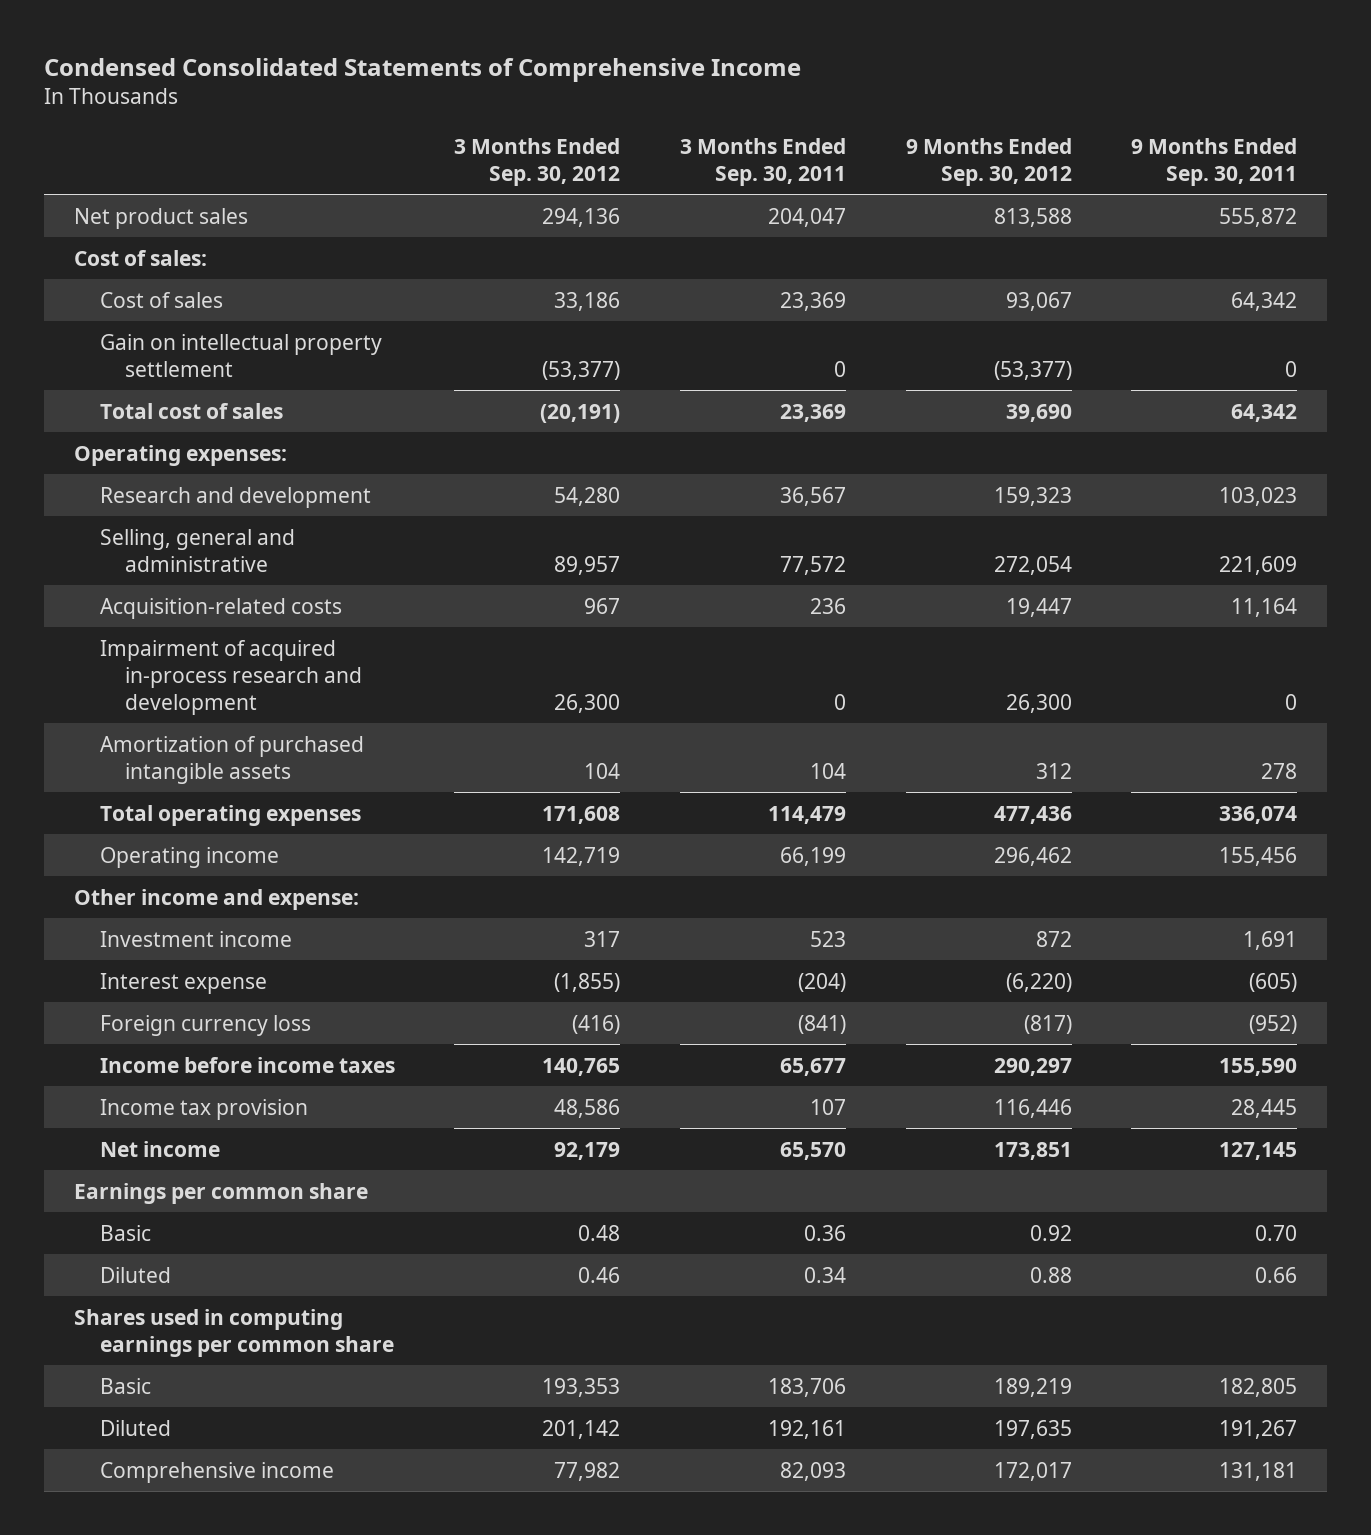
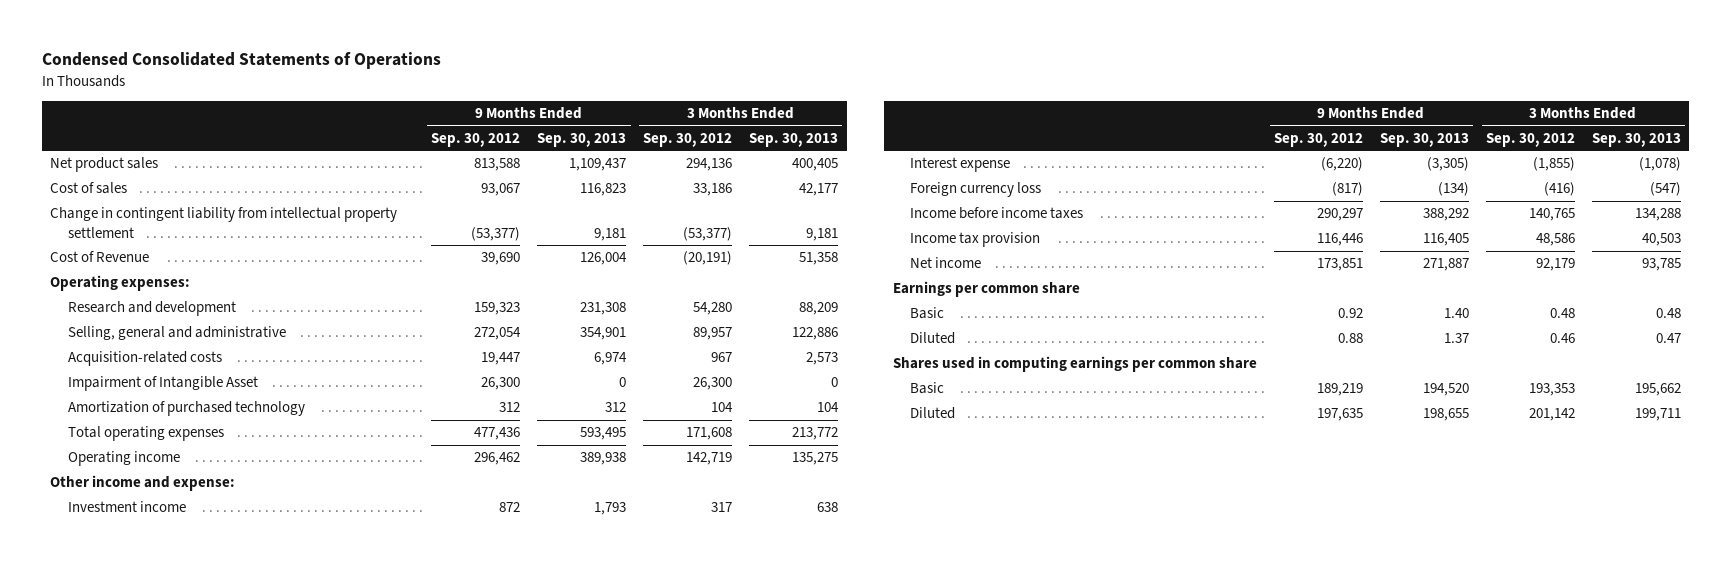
- Condensed Consolidated Statements of Comprehensive Income
+ Condensed Consolidated Statements of Operations
- | 3 Months Ended Sep. 30, 2012 | 3 Months Ended Sep. 30, 2011 | 9 Months Ended Sep. 30, 2012 | 9 Months Ended Sep. 30, 2011
+ | 9 Months Ended Sep. 30, 2012 | 9 Months Ended Sep. 30, 2013 | 3 Months Ended Sep. 30, 2012 | 3 Months Ended Sep. 30, 2013
- Cost of sales:
- Gain on intellectual property settlement | (53,377) | 0 | (53,377) | 0
- Total cost of sales | (20,191) | 23,369 | 39,690 | 64,342
+ Change in contingent liability from intellectual property settlement | (53,377) | 9,181 | (53,377) | 9,181
+ Cost of Revenue | 39,690 | 126,004 | (20,191) | 51,358
- Impairment of acquired in-process research and development | 26,300 | 0 | 26,300 | 0
- Amortization of purchased intangible assets | 104 | 104 | 312 | 278
+ Impairment of Intangible Asset | 26,300 | 0 | 26,300 | 0
+ Amortization of purchased technology | 312 | 312 | 104 | 104
- Comprehensive income | 77,982 | 82,093 | 172,017 | 131,181

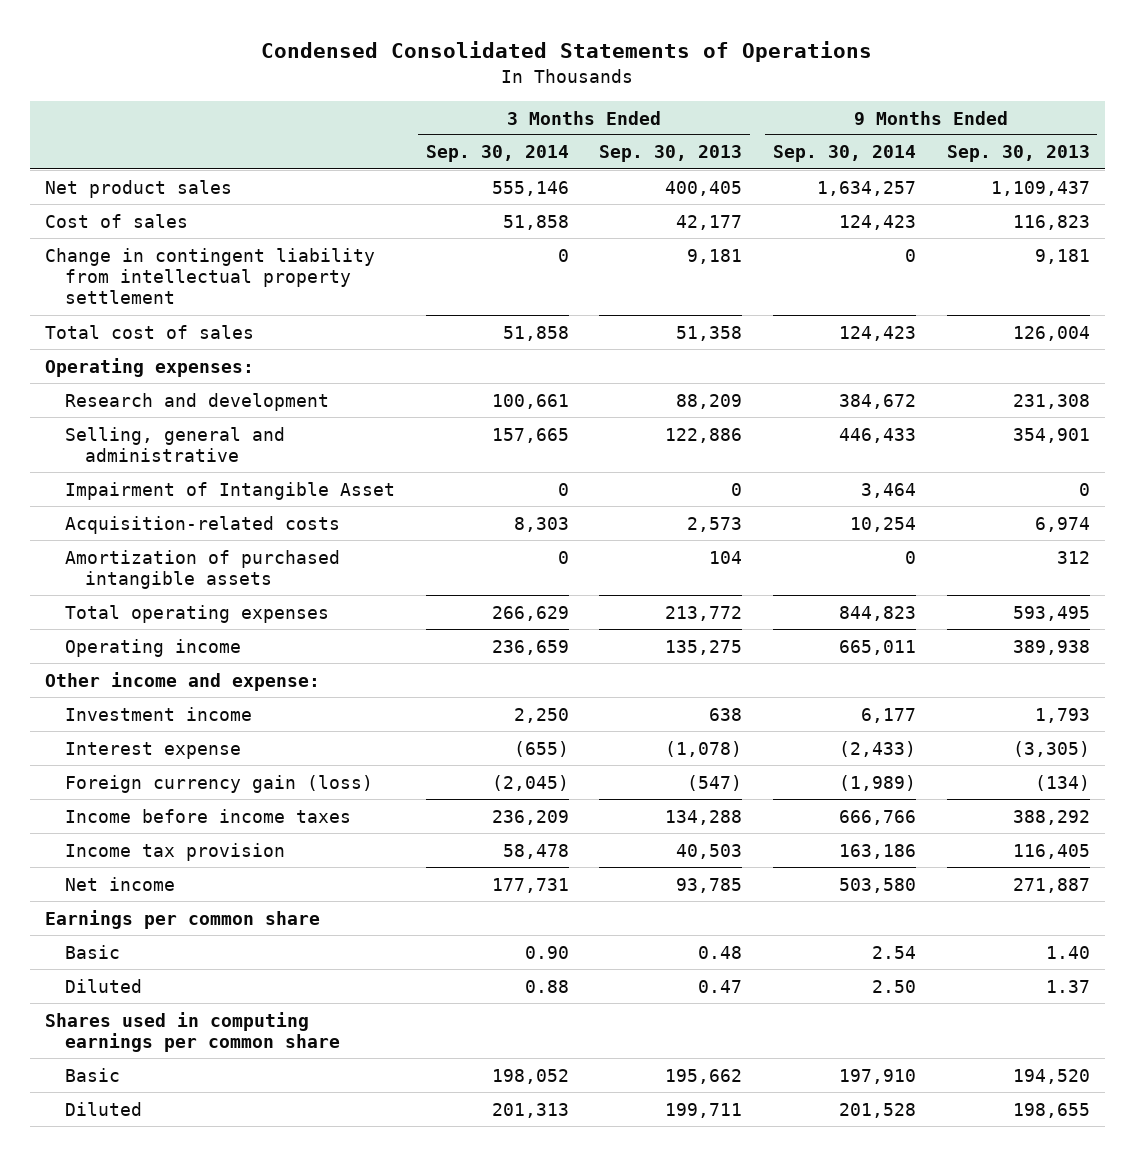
- | 9 Months Ended Sep. 30, 2012 | 9 Months Ended Sep. 30, 2013 | 3 Months Ended Sep. 30, 2012 | 3 Months Ended Sep. 30, 2013
+ | 3 Months Ended Sep. 30, 2014 | 3 Months Ended Sep. 30, 2013 | 9 Months Ended Sep. 30, 2014 | 9 Months Ended Sep. 30, 2013
- Cost of Revenue | 39,690 | 126,004 | (20,191) | 51,358
+ Total cost of sales | 51,858 | 51,358 | 124,423 | 126,004
- Amortization of purchased technology | 312 | 312 | 104 | 104
moved down: Acquisition-related costs | 8,303 | 2,573 | 10,254 | 6,974
+ Amortization of purchased intangible assets | 0 | 104 | 0 | 312
- Foreign currency loss | (817) | (134) | (416) | (547)
+ Foreign currency gain (loss) | (2,045) | (547) | (1,989) | (134)

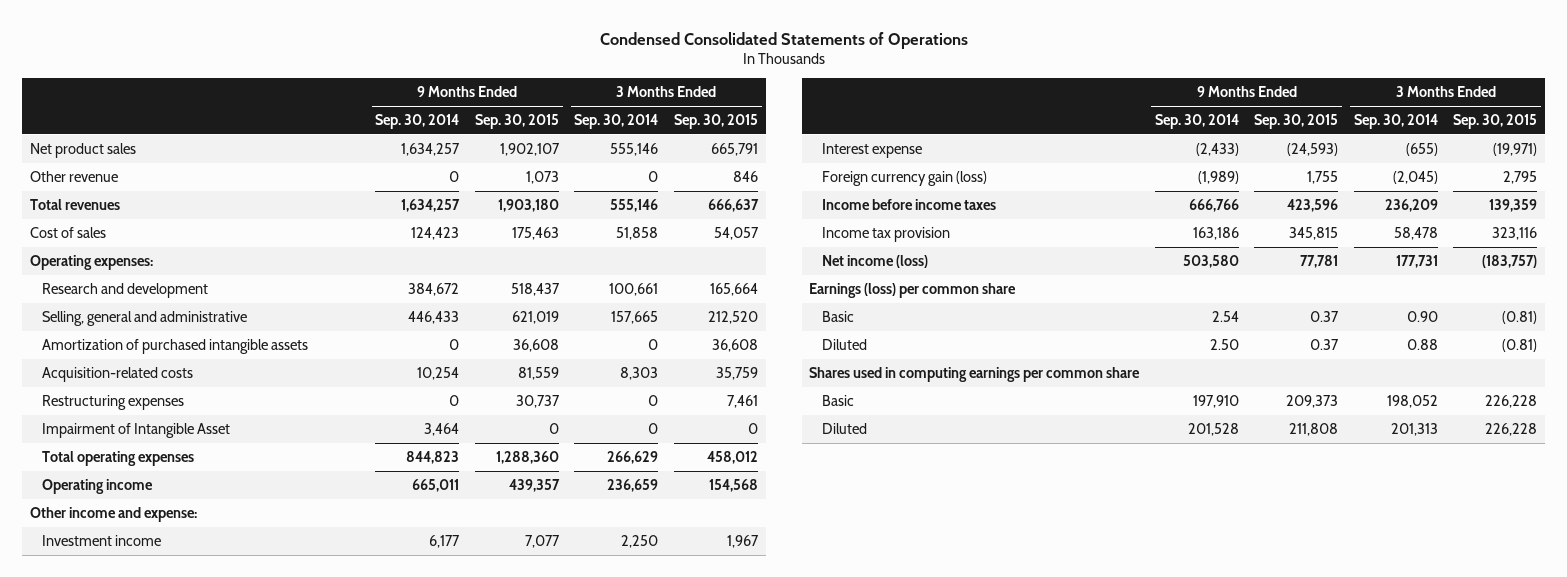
- | 3 Months Ended Sep. 30, 2014 | 3 Months Ended Sep. 30, 2013 | 9 Months Ended Sep. 30, 2014 | 9 Months Ended Sep. 30, 2013
+ | 9 Months Ended Sep. 30, 2014 | 9 Months Ended Sep. 30, 2015 | 3 Months Ended Sep. 30, 2014 | 3 Months Ended Sep. 30, 2015
+ Other revenue | 0 | 1,073 | 0 | 846
+ Total revenues | 1,634,257 | 1,903,180 | 555,146 | 666,637
- Change in contingent liability from intellectual property settlement | 0 | 9,181 | 0 | 9,181
- Total cost of sales | 51,858 | 51,358 | 124,423 | 126,004
moved down: Acquisition-related costs | 10,254 | 81,559 | 8,303 | 35,759
+ Restructuring expenses | 0 | 30,737 | 0 | 7,461
moved down: Impairment of Intangible Asset | 3,464 | 0 | 0 | 0
- Net income | 177,731 | 93,785 | 503,580 | 271,887
- Earnings per common share
+ Net income (loss) | 503,580 | 77,781 | 177,731 | (183,757)
+ Earnings (loss) per common share

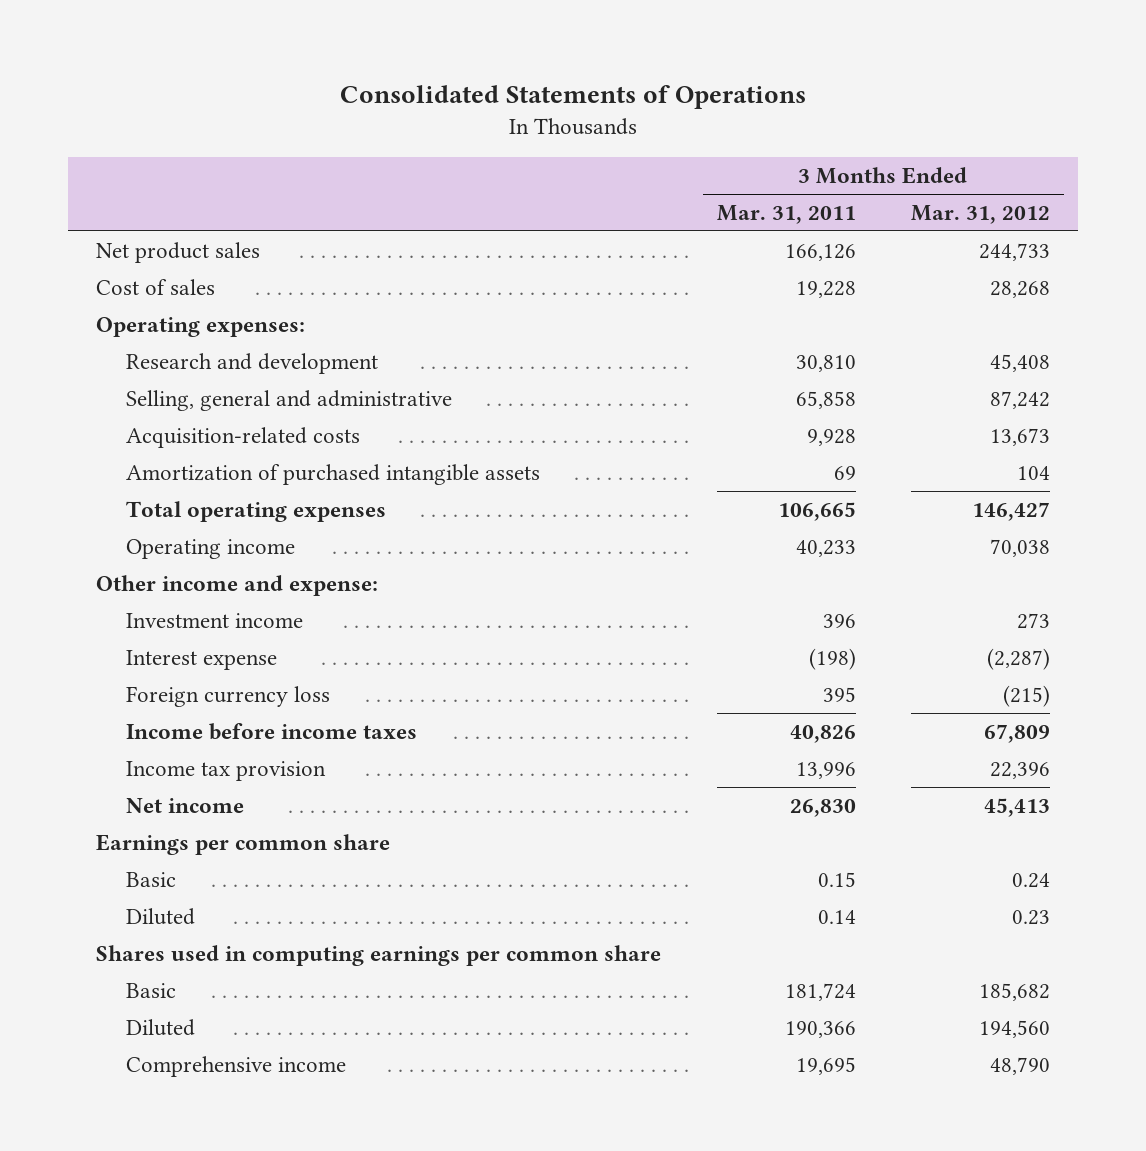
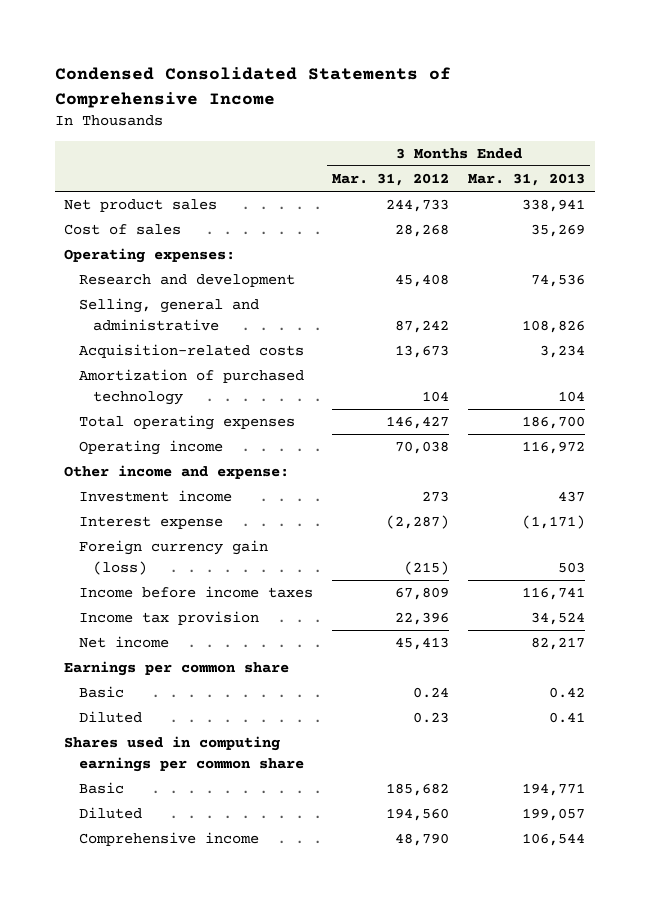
- Consolidated Statements of Operations
+ Condensed Consolidated Statements of Comprehensive Income
- | 3 Months Ended Mar. 31, 2011 | 3 Months Ended Mar. 31, 2012
+ | 3 Months Ended Mar. 31, 2012 | 3 Months Ended Mar. 31, 2013
- Amortization of purchased intangible assets | 69 | 104
+ Amortization of purchased technology | 104 | 104
- Foreign currency loss | 395 | (215)
+ Foreign currency gain (loss) | (215) | 503

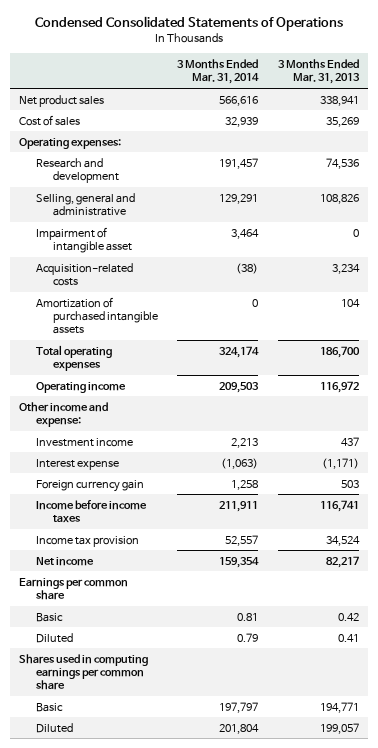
- Condensed Consolidated Statements of Comprehensive Income
+ Condensed Consolidated Statements of Operations
- | 3 Months Ended Mar. 31, 2012 | 3 Months Ended Mar. 31, 2013
+ | 3 Months Ended Mar. 31, 2014 | 3 Months Ended Mar. 31, 2013
+ Impairment of intangible asset | 3,464 | 0
- Amortization of purchased technology | 104 | 104
+ Amortization of purchased intangible assets | 0 | 104
- Foreign currency gain (loss) | (215) | 503
+ Foreign currency gain | 1,258 | 503
- Comprehensive income | 48,790 | 106,544

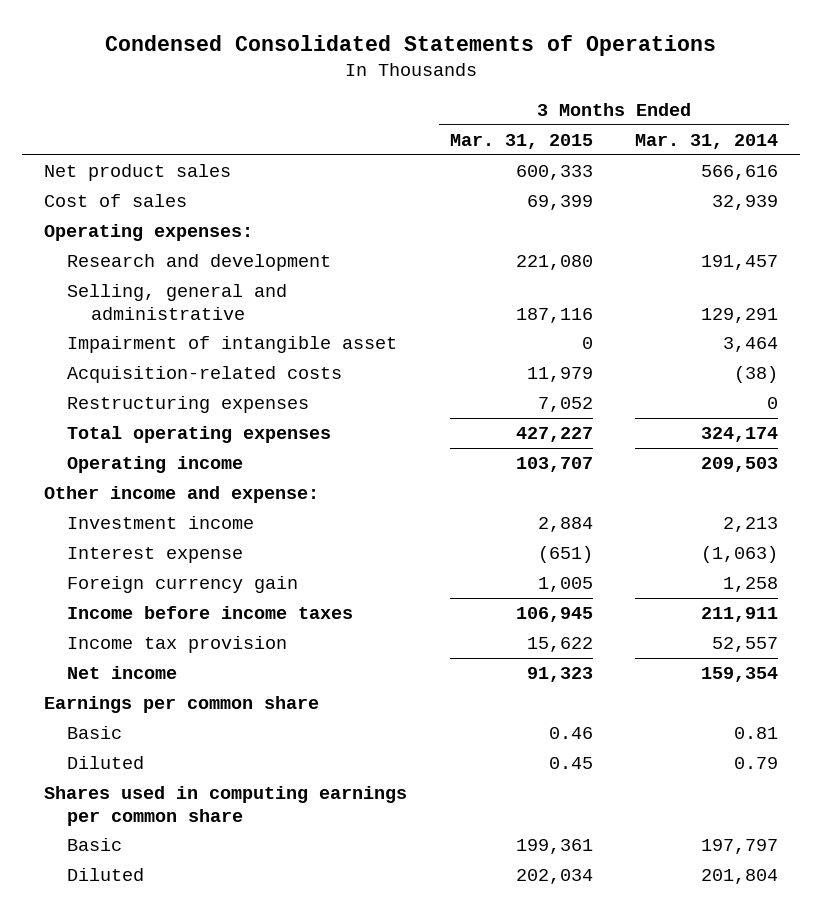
- | 3 Months Ended Mar. 31, 2014 | 3 Months Ended Mar. 31, 2013
+ | 3 Months Ended Mar. 31, 2015 | 3 Months Ended Mar. 31, 2014
- Amortization of purchased intangible assets | 0 | 104
+ Restructuring expenses | 7,052 | 0

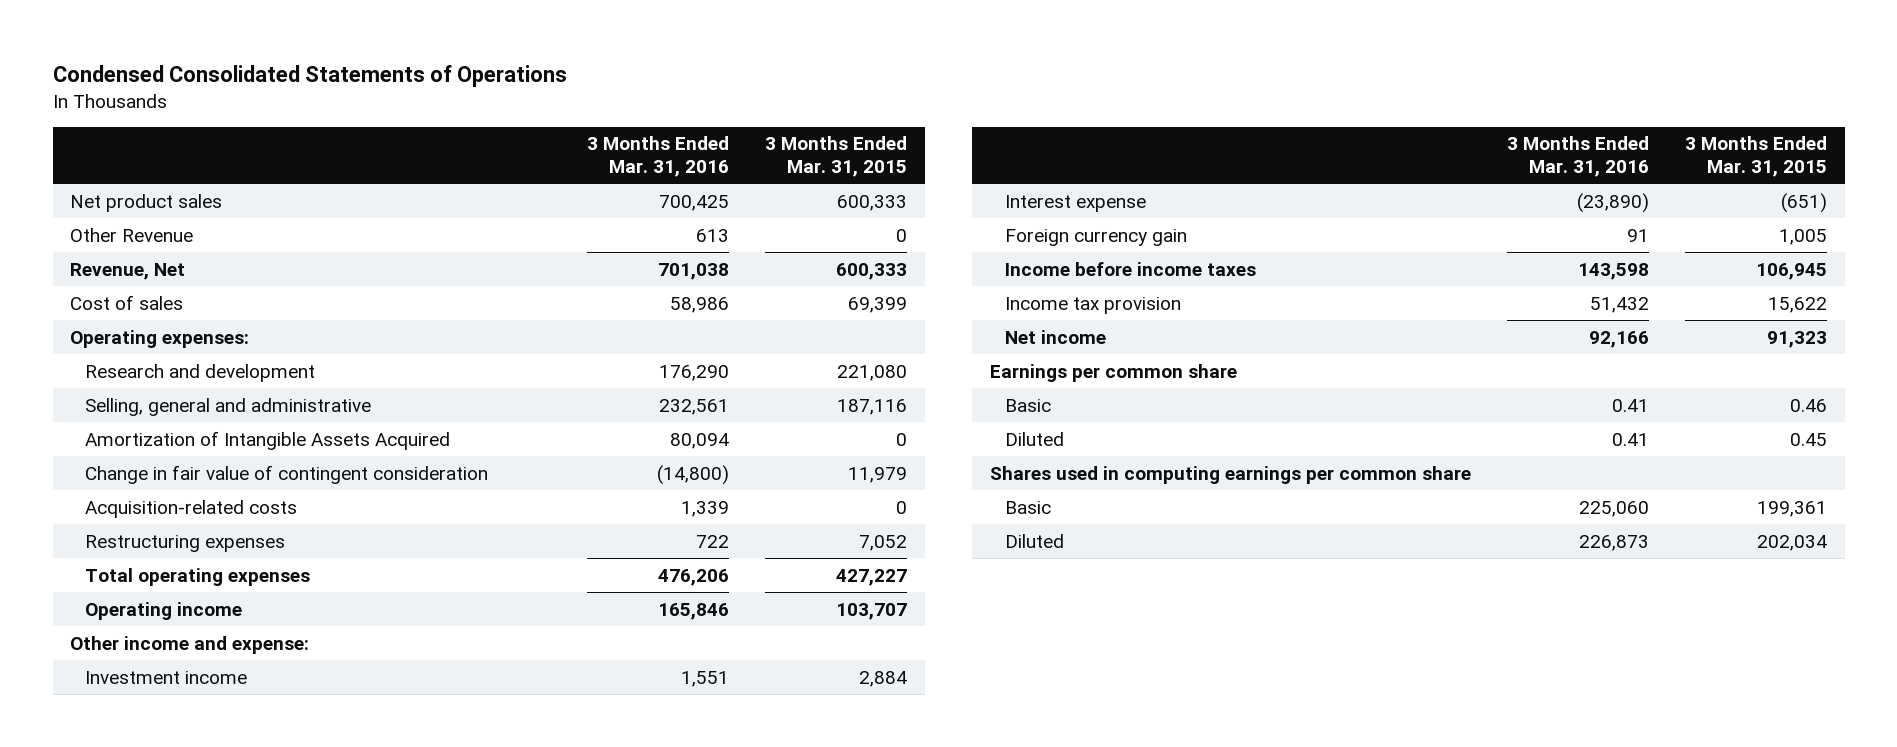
- | 3 Months Ended Mar. 31, 2015 | 3 Months Ended Mar. 31, 2014
+ | 3 Months Ended Mar. 31, 2016 | 3 Months Ended Mar. 31, 2015
+ Other Revenue | 613 | 0
+ Revenue, Net | 701,038 | 600,333
- Impairment of intangible asset | 0 | 3,464
- Acquisition-related costs | 11,979 | (38)
+ Amortization of Intangible Assets Acquired | 80,094 | 0
+ Change in fair value of contingent consideration | (14,800) | 11,979
+ Acquisition-related costs | 1,339 | 0

